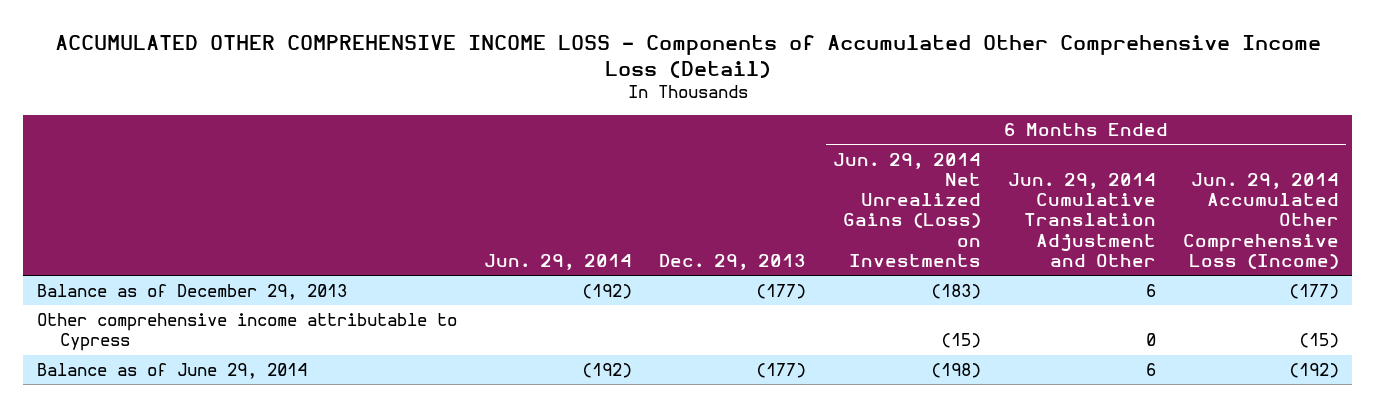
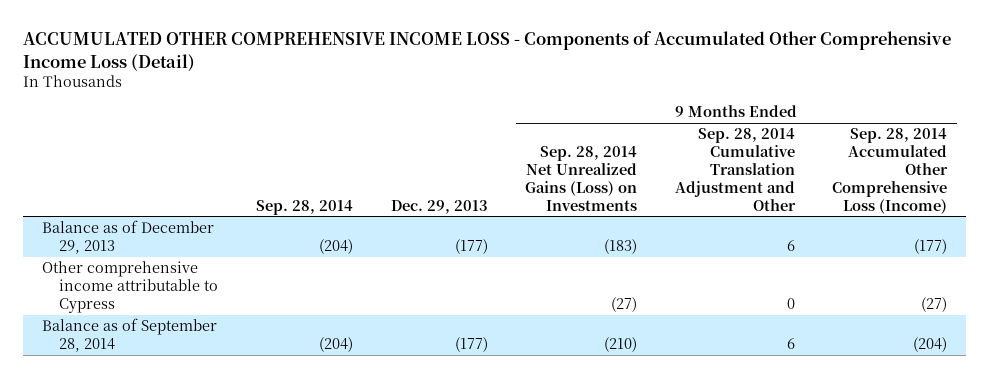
- | Jun. 29, 2014 | Dec. 29, 2013 | 6 Months Ended Jun. 29, 2014 Net Unrealized Gains (Loss) on Investments | 6 Months Ended Jun. 29, 2014 Cumulative Translation Adjustment and Other | 6 Months Ended Jun. 29, 2014 Accumulated Other Comprehensive Loss (Income)
+ | Sep. 28, 2014 | Dec. 29, 2013 | 9 Months Ended Sep. 28, 2014 Net Unrealized Gains (Loss) on Investments | 9 Months Ended Sep. 28, 2014 Cumulative Translation Adjustment and Other | 9 Months Ended Sep. 28, 2014 Accumulated Other Comprehensive Loss (Income)
- Balance as of June 29, 2014 | (192) | (177) | (198) | 6 | (192)
+ Balance as of September 28, 2014 | (204) | (177) | (210) | 6 | (204)

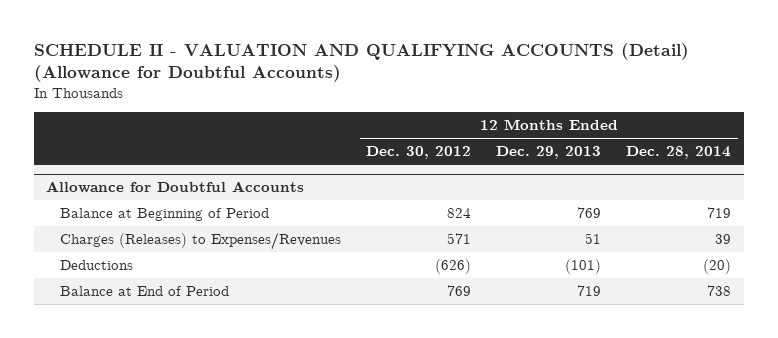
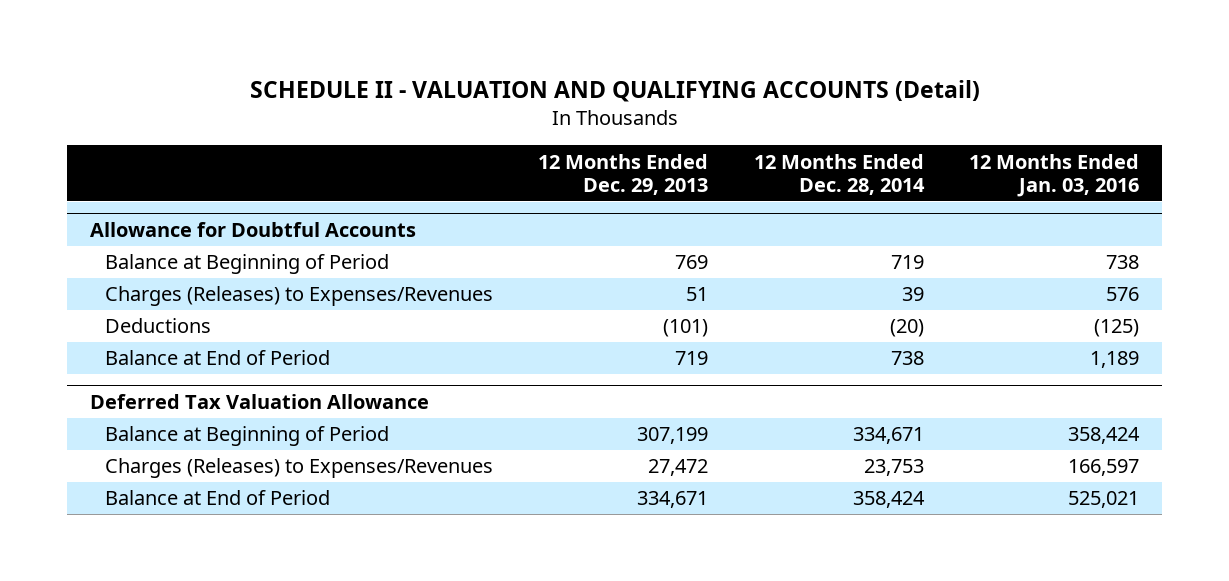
- SCHEDULE II - VALUATION AND QUALIFYING ACCOUNTS (Detail) (Allowance for Doubtful Accounts)
+ SCHEDULE II - VALUATION AND QUALIFYING ACCOUNTS (Detail)
- | 12 Months Ended Dec. 30, 2012 | 12 Months Ended Dec. 29, 2013 | 12 Months Ended Dec. 28, 2014
+ | 12 Months Ended Dec. 29, 2013 | 12 Months Ended Dec. 28, 2014 | 12 Months Ended Jan. 03, 2016
+ Deferred Tax Valuation Allowance
+ Balance at Beginning of Period | 307,199 | 334,671 | 358,424
+ Charges (Releases) to Expenses/Revenues | 27,472 | 23,753 | 166,597
+ Balance at End of Period | 334,671 | 358,424 | 525,021

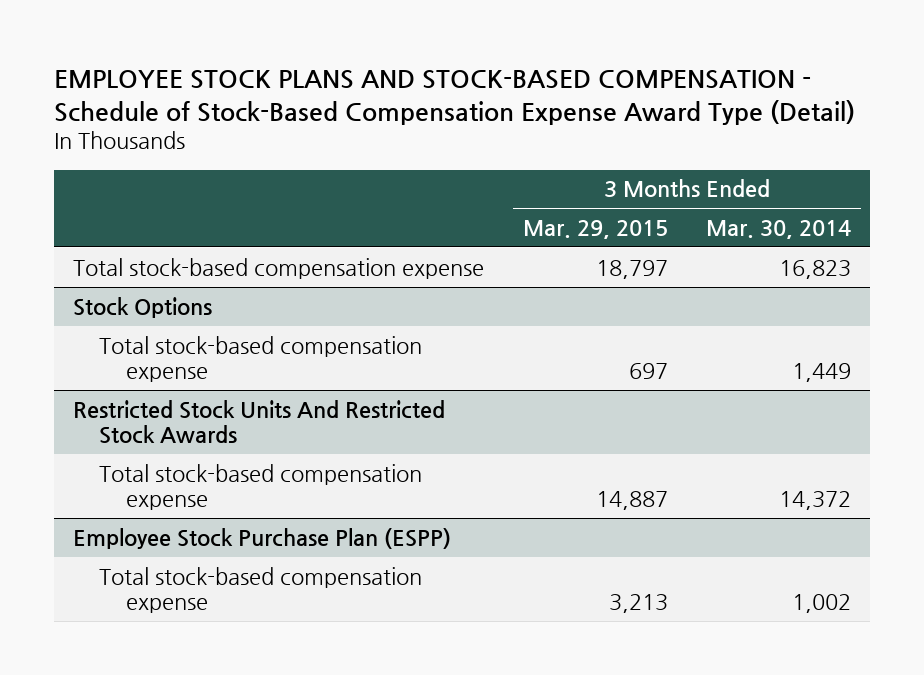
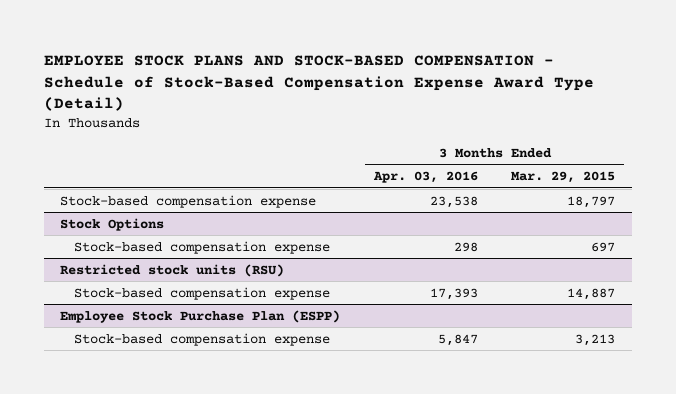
- | 3 Months Ended Mar. 29, 2015 | 3 Months Ended Mar. 30, 2014
+ | 3 Months Ended Apr. 03, 2016 | 3 Months Ended Mar. 29, 2015
- Total stock-based compensation expense | 18,797 | 16,823
+ Stock-based compensation expense | 23,538 | 18,797
@ Stock Options
- Total stock-based compensation expense | 697 | 1,449
- Restricted Stock Units And Restricted Stock Awards
- Total stock-based compensation expense | 14,887 | 14,372
@ Stock Options
+ Stock-based compensation expense | 298 | 697
+ Restricted stock units (RSU)
+ Stock-based compensation expense | 17,393 | 14,887
@ Employee Stock Purchase Plan (ESPP)
- Total stock-based compensation expense | 3,213 | 1,002
+ Stock-based compensation expense | 5,847 | 3,213

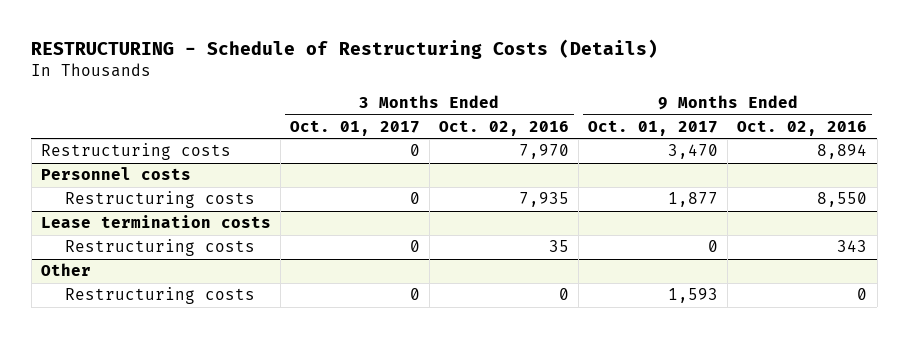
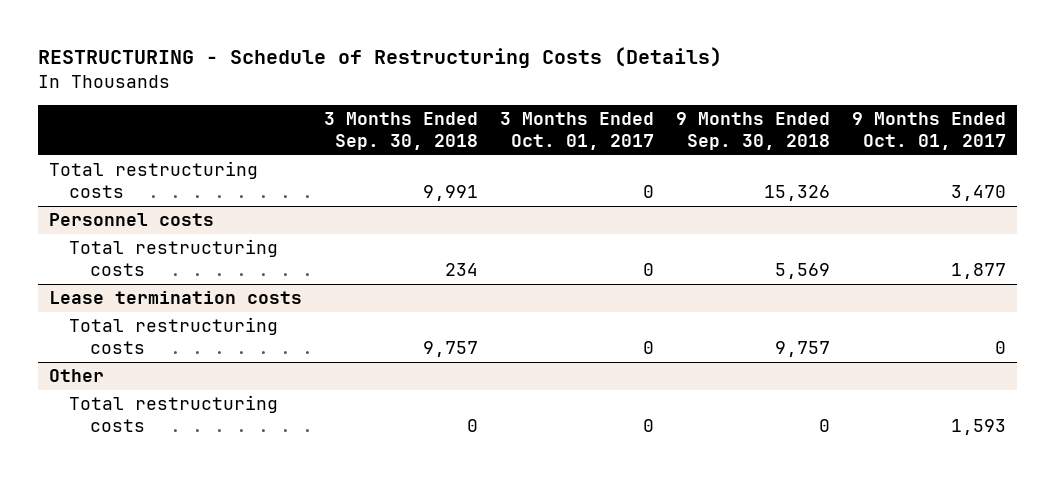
- | 3 Months Ended Oct. 01, 2017 | 3 Months Ended Oct. 02, 2016 | 9 Months Ended Oct. 01, 2017 | 9 Months Ended Oct. 02, 2016
+ | 3 Months Ended Sep. 30, 2018 | 3 Months Ended Oct. 01, 2017 | 9 Months Ended Sep. 30, 2018 | 9 Months Ended Oct. 01, 2017
- Restructuring costs | 0 | 7,970 | 3,470 | 8,894
+ Total restructuring costs | 9,991 | 0 | 15,326 | 3,470
@ Personnel costs
- Restructuring costs | 0 | 7,935 | 1,877 | 8,550
+ Total restructuring costs | 234 | 0 | 5,569 | 1,877
@ Lease termination costs
- Restructuring costs | 0 | 35 | 0 | 343
+ Total restructuring costs | 9,757 | 0 | 9,757 | 0
@ Other
- Restructuring costs | 0 | 0 | 1,593 | 0
+ Total restructuring costs | 0 | 0 | 0 | 1,593

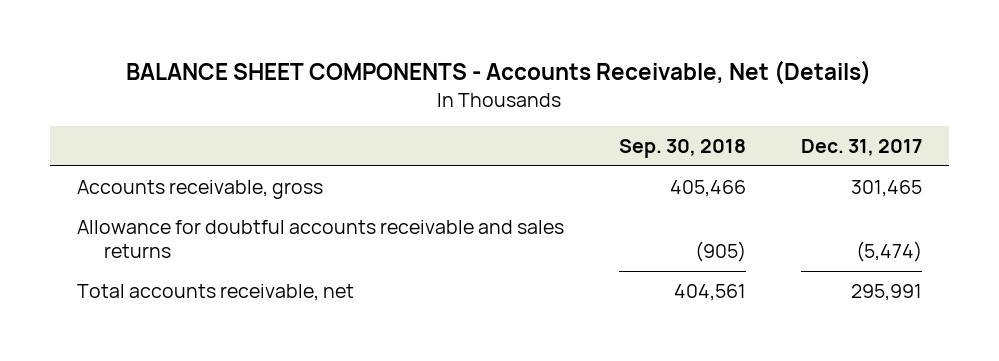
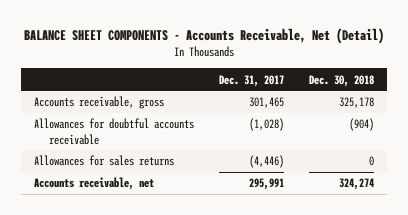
- BALANCE SHEET COMPONENTS - Accounts Receivable, Net (Details)
+ BALANCE SHEET COMPONENTS - Accounts Receivable, Net (Detail)
- | Sep. 30, 2018 | Dec. 31, 2017
+ | Dec. 31, 2017 | Dec. 30, 2018
- Allowance for doubtful accounts receivable and sales returns | (905) | (5,474)
- Total accounts receivable, net | 404,561 | 295,991
+ Allowances for doubtful accounts receivable | (1,028) | (904)
+ Allowances for sales returns | (4,446) | 0
+ Accounts receivable, net | 295,991 | 324,274

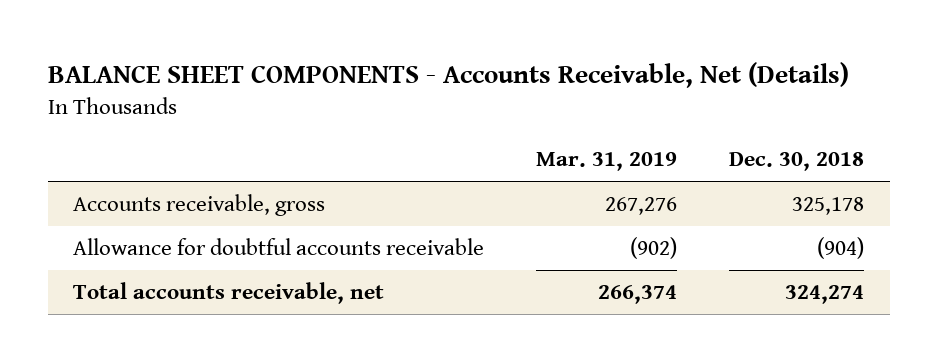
- BALANCE SHEET COMPONENTS - Accounts Receivable, Net (Detail)
+ BALANCE SHEET COMPONENTS - Accounts Receivable, Net (Details)
- | Dec. 31, 2017 | Dec. 30, 2018
+ | Mar. 31, 2019 | Dec. 30, 2018
- Allowances for doubtful accounts receivable | (1,028) | (904)
- Allowances for sales returns | (4,446) | 0
- Accounts receivable, net | 295,991 | 324,274
+ Allowance for doubtful accounts receivable | (902) | (904)
+ Total accounts receivable, net | 266,374 | 324,274

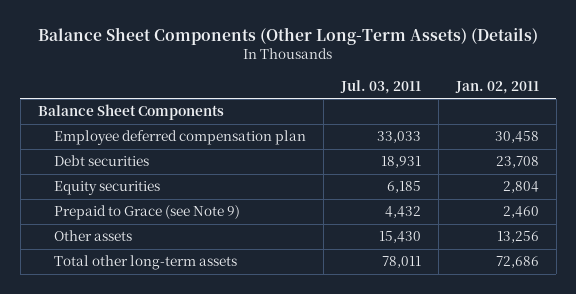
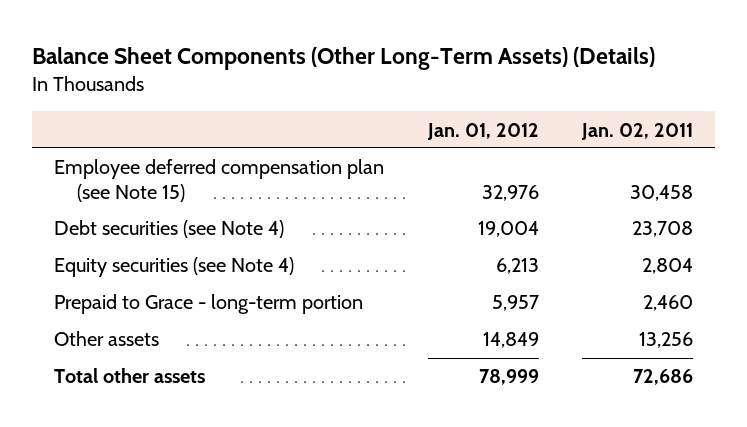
- | Jul. 03, 2011 | Jan. 02, 2011
+ | Jan. 01, 2012 | Jan. 02, 2011
- Balance Sheet Components
- Employee deferred compensation plan | 33,033 | 30,458
- Debt securities | 18,931 | 23,708
- Equity securities | 6,185 | 2,804
- Prepaid to Grace (see Note 9) | 4,432 | 2,460
+ Employee deferred compensation plan (see Note 15) | 32,976 | 30,458
+ Debt securities (see Note 4) | 19,004 | 23,708
+ Equity securities (see Note 4) | 6,213 | 2,804
+ Prepaid to Grace - long-term portion | 5,957 | 2,460
- Total other long-term assets | 78,011 | 72,686
+ Total other assets | 78,999 | 72,686

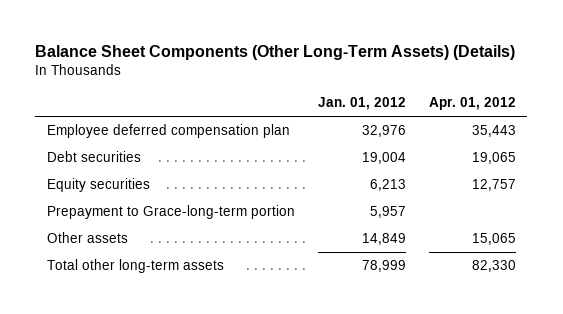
- | Jan. 01, 2012 | Jan. 02, 2011
+ | Jan. 01, 2012 | Apr. 01, 2012
- Employee deferred compensation plan (see Note 15) | 32,976 | 30,458
- Debt securities (see Note 4) | 19,004 | 23,708
- Equity securities (see Note 4) | 6,213 | 2,804
- Prepaid to Grace - long-term portion | 5,957 | 2,460
+ Employee deferred compensation plan | 32,976 | 35,443
+ Debt securities | 19,004 | 19,065
+ Equity securities | 6,213 | 12,757
+ Prepayment to Grace-long-term portion | 5,957 |
- Total other assets | 78,999 | 72,686
+ Total other long-term assets | 78,999 | 82,330

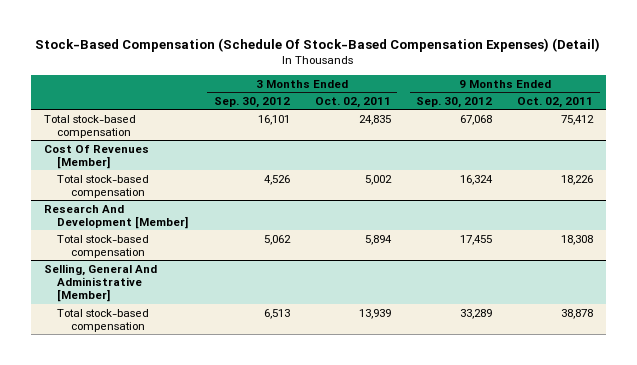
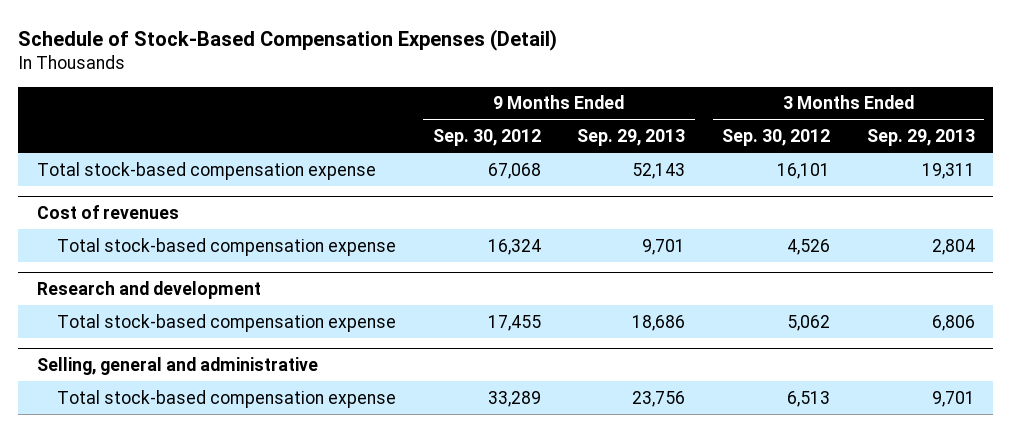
- Stock-Based Compensation (Schedule Of Stock-Based Compensation Expenses) (Detail)
+ Schedule of Stock-Based Compensation Expenses (Detail)
- | 3 Months Ended Sep. 30, 2012 | 3 Months Ended Oct. 02, 2011 | 9 Months Ended Sep. 30, 2012 | 9 Months Ended Oct. 02, 2011
+ | 9 Months Ended Sep. 30, 2012 | 9 Months Ended Sep. 29, 2013 | 3 Months Ended Sep. 30, 2012 | 3 Months Ended Sep. 29, 2013
- Total stock-based compensation | 16,101 | 24,835 | 67,068 | 75,412
- Cost Of Revenues [Member]
- Total stock-based compensation | 4,526 | 5,002 | 16,324 | 18,226
- Research And Development [Member]
- Total stock-based compensation | 5,062 | 5,894 | 17,455 | 18,308
- Selling, General And Administrative [Member]
- Total stock-based compensation | 6,513 | 13,939 | 33,289 | 38,878
+ Total stock-based compensation expense | 67,068 | 52,143 | 16,101 | 19,311
+ Cost of revenues
+ Total stock-based compensation expense | 16,324 | 9,701 | 4,526 | 2,804
+ Research and development
+ Total stock-based compensation expense | 17,455 | 18,686 | 5,062 | 6,806
+ Selling, general and administrative
+ Total stock-based compensation expense | 33,289 | 23,756 | 6,513 | 9,701

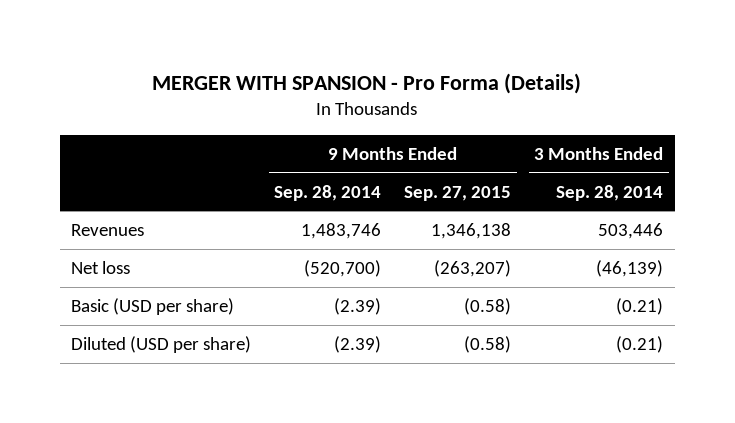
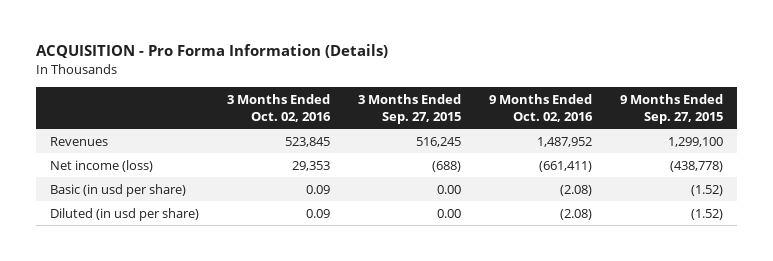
- MERGER WITH SPANSION - Pro Forma (Details)
+ ACQUISITION - Pro Forma Information (Details)
- | 9 Months Ended Sep. 28, 2014 | 9 Months Ended Sep. 27, 2015 | 3 Months Ended Sep. 28, 2014
+ | 3 Months Ended Oct. 02, 2016 | 3 Months Ended Sep. 27, 2015 | 9 Months Ended Oct. 02, 2016 | 9 Months Ended Sep. 27, 2015
- Revenues | 1,483,746 | 1,346,138 | 503,446
- Net loss | (520,700) | (263,207) | (46,139)
- Basic (USD per share) | (2.39) | (0.58) | (0.21)
- Diluted (USD per share) | (2.39) | (0.58) | (0.21)
+ Revenues | 523,845 | 516,245 | 1,487,952 | 1,299,100
+ Net income (loss) | 29,353 | (688) | (661,411) | (438,778)
+ Basic (in usd per share) | 0.09 | 0.00 | (2.08) | (1.52)
+ Diluted (in usd per share) | 0.09 | 0.00 | (2.08) | (1.52)

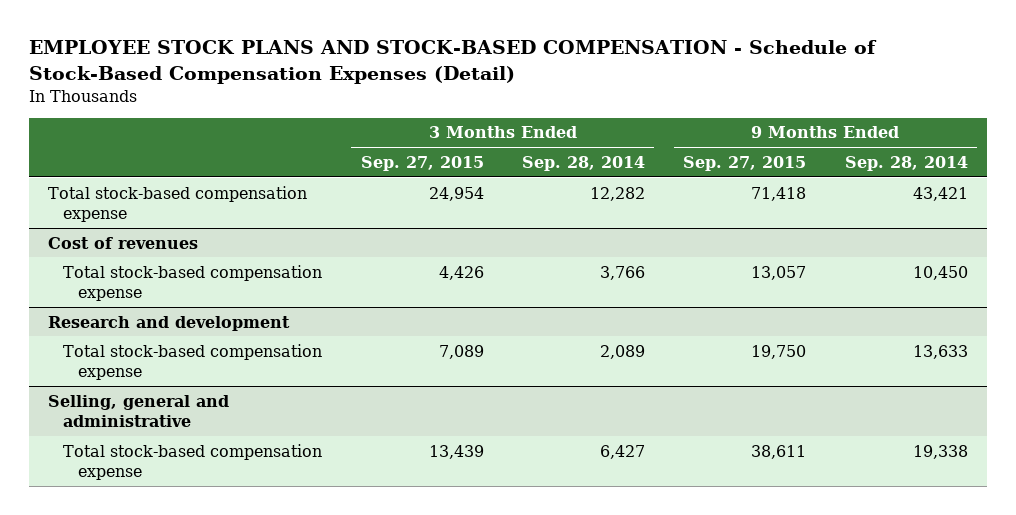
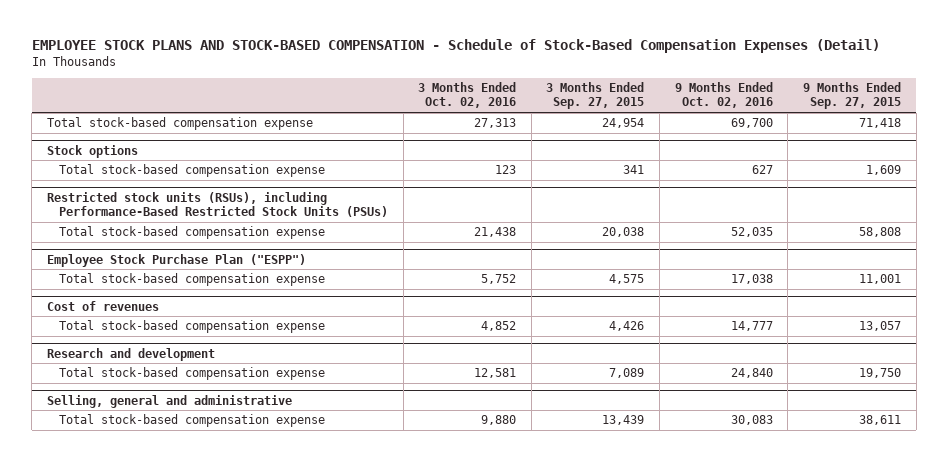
- | 3 Months Ended Sep. 27, 2015 | 3 Months Ended Sep. 28, 2014 | 9 Months Ended Sep. 27, 2015 | 9 Months Ended Sep. 28, 2014
+ | 3 Months Ended Oct. 02, 2016 | 3 Months Ended Sep. 27, 2015 | 9 Months Ended Oct. 02, 2016 | 9 Months Ended Sep. 27, 2015
+ Stock options
+ Total stock-based compensation expense | 123 | 341 | 627 | 1,609
+ Restricted stock units (RSUs), including Performance-Based Restricted Stock Units (PSUs)
+ Total stock-based compensation expense | 21,438 | 20,038 | 52,035 | 58,808
+ Employee Stock Purchase Plan ("ESPP")
+ Total stock-based compensation expense | 5,752 | 4,575 | 17,038 | 11,001

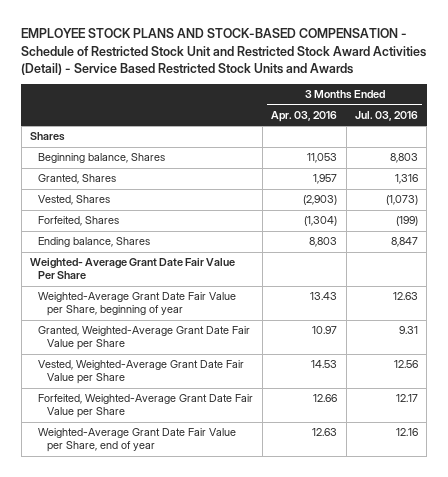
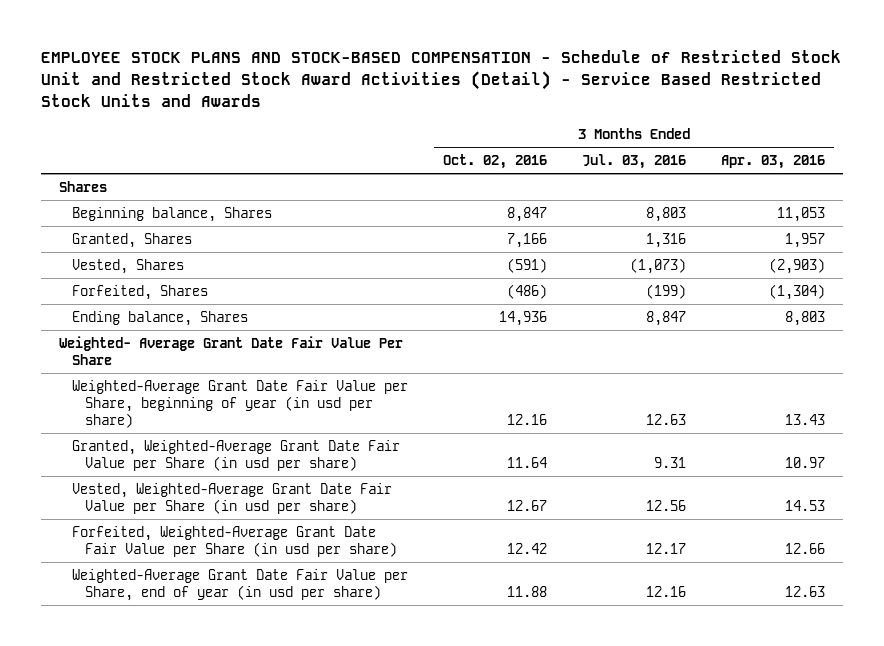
- | 3 Months Ended Apr. 03, 2016 | 3 Months Ended Jul. 03, 2016
+ | 3 Months Ended Oct. 02, 2016 | 3 Months Ended Jul. 03, 2016 | 3 Months Ended Apr. 03, 2016
- Weighted-Average Grant Date Fair Value per Share, beginning of year | 13.43 | 12.63
- Granted, Weighted-Average Grant Date Fair Value per Share | 10.97 | 9.31
- Vested, Weighted-Average Grant Date Fair Value per Share | 14.53 | 12.56
- Forfeited, Weighted-Average Grant Date Fair Value per Share | 12.66 | 12.17
- Weighted-Average Grant Date Fair Value per Share, end of year | 12.63 | 12.16
+ Weighted-Average Grant Date Fair Value per Share, beginning of year (in usd per share) | 12.16 | 12.63 | 13.43
+ Granted, Weighted-Average Grant Date Fair Value per Share (in usd per share) | 11.64 | 9.31 | 10.97
+ Vested, Weighted-Average Grant Date Fair Value per Share (in usd per share) | 12.67 | 12.56 | 14.53
+ Forfeited, Weighted-Average Grant Date Fair Value per Share (in usd per share) | 12.42 | 12.17 | 12.66
+ Weighted-Average Grant Date Fair Value per Share, end of year (in usd per share) | 11.88 | 12.16 | 12.63

